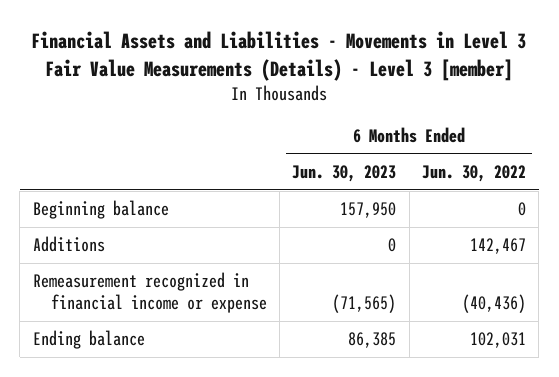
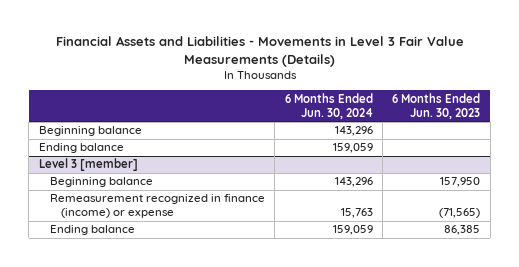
- Financial Assets and Liabilities - Movements in Level 3 Fair Value Measurements (Details) - Level 3 [member]
+ Financial Assets and Liabilities - Movements in Level 3 Fair Value Measurements (Details)
- | 6 Months Ended Jun. 30, 2023 | 6 Months Ended Jun. 30, 2022
+ | 6 Months Ended Jun. 30, 2024 | 6 Months Ended Jun. 30, 2023
+ Beginning balance | 143,296 |
+ Ending balance | 159,059 |
+ Level 3 [member]
- Additions | 0 | 142,467
- Remeasurement recognized in financial income or expense | (71,565) | (40,436)
+ Remeasurement recognized in finance (income) or expense | 15,763 | (71,565)

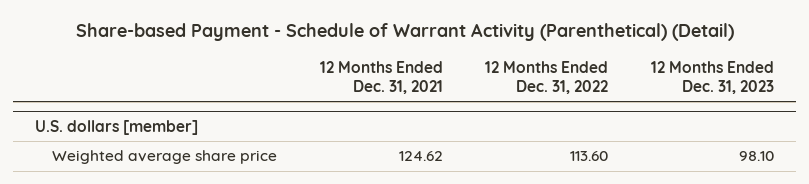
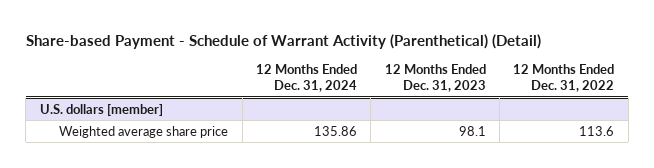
- | 12 Months Ended Dec. 31, 2021 | 12 Months Ended Dec. 31, 2022 | 12 Months Ended Dec. 31, 2023
+ | 12 Months Ended Dec. 31, 2024 | 12 Months Ended Dec. 31, 2023 | 12 Months Ended Dec. 31, 2022
@ U.S. dollars [member]
- Weighted average share price | 124.62 | 113.60 | 98.10
+ Weighted average share price | 135.86 | 98.1 | 113.6

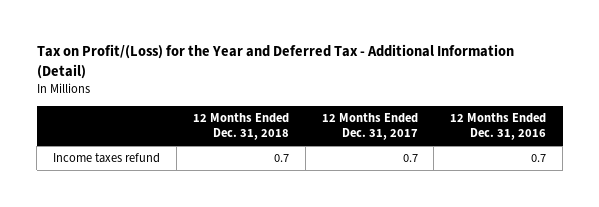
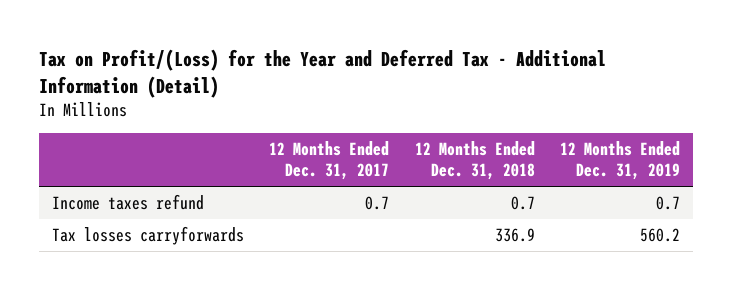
- | 12 Months Ended Dec. 31, 2018 | 12 Months Ended Dec. 31, 2017 | 12 Months Ended Dec. 31, 2016
+ | 12 Months Ended Dec. 31, 2017 | 12 Months Ended Dec. 31, 2018 | 12 Months Ended Dec. 31, 2019
+ Tax losses carryforwards | | 336.9 | 560.2

